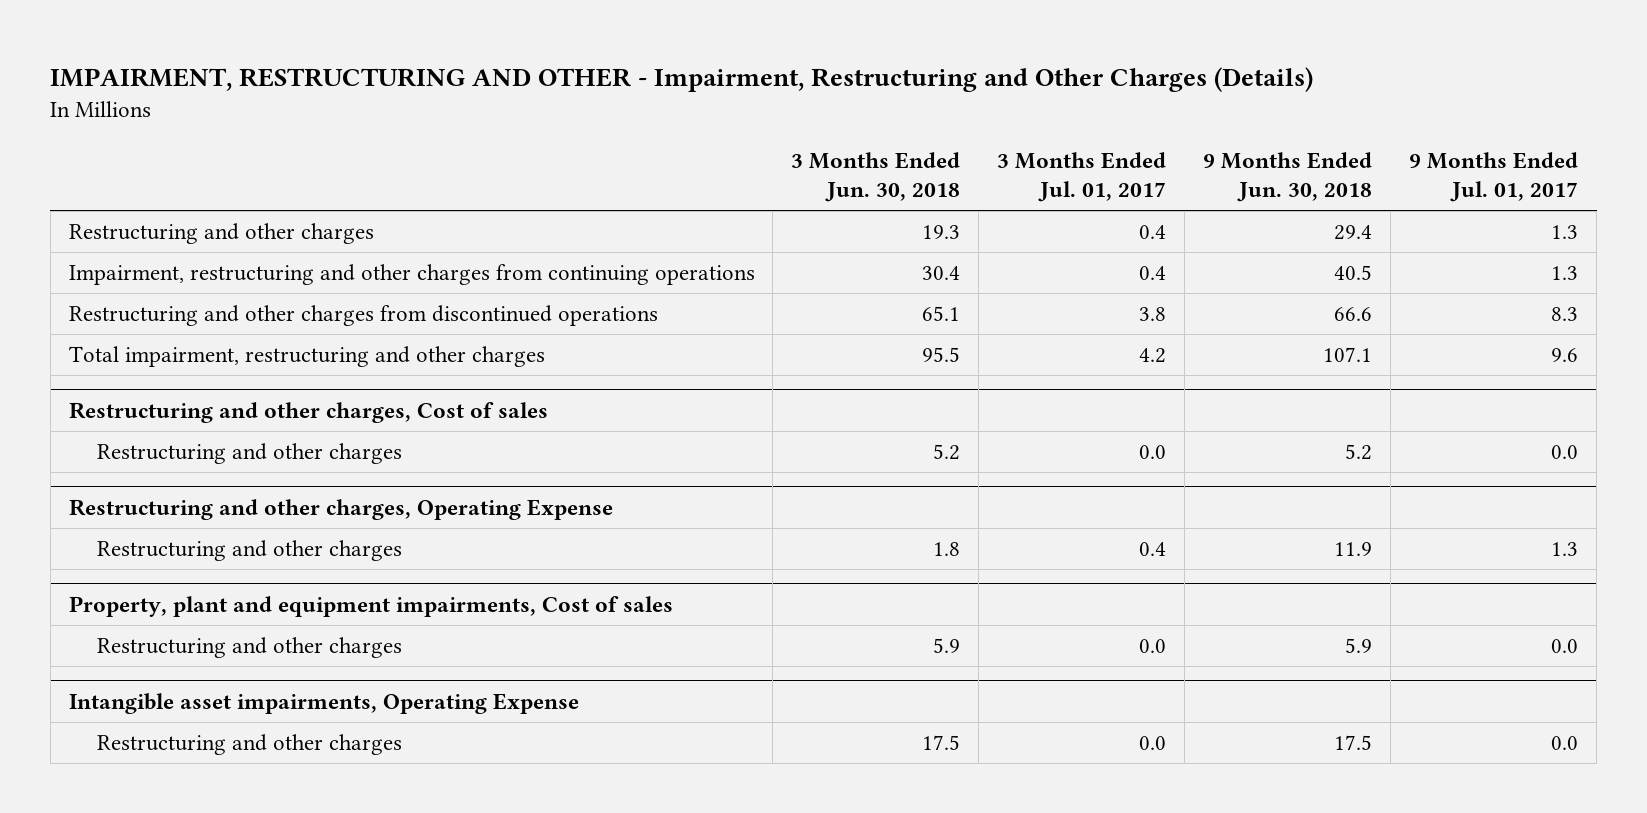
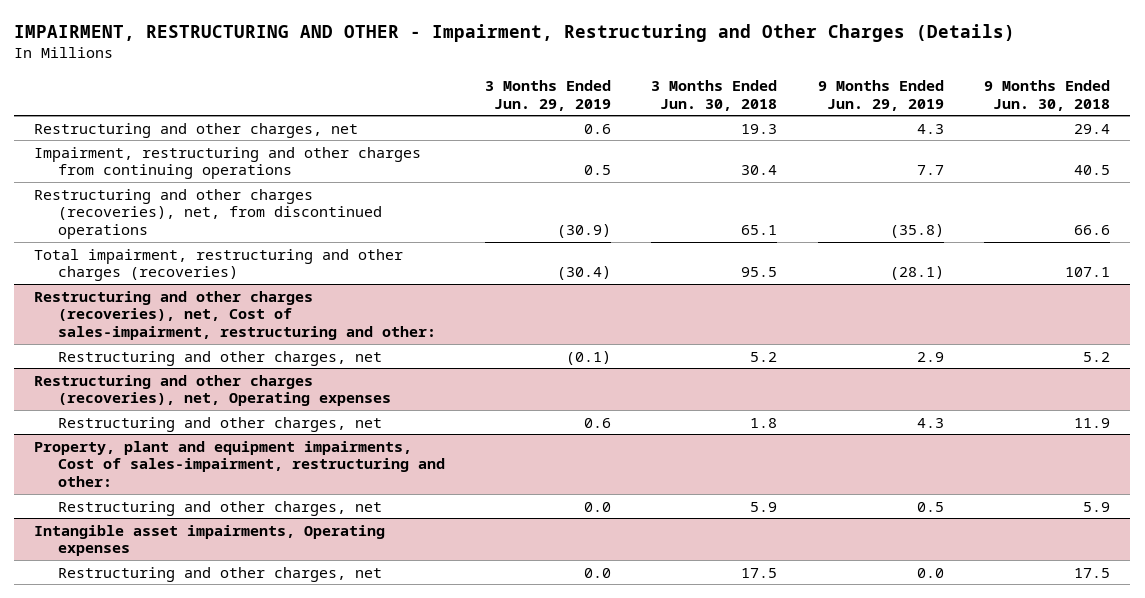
- | 3 Months Ended Jun. 30, 2018 | 3 Months Ended Jul. 01, 2017 | 9 Months Ended Jun. 30, 2018 | 9 Months Ended Jul. 01, 2017
+ | 3 Months Ended Jun. 29, 2019 | 3 Months Ended Jun. 30, 2018 | 9 Months Ended Jun. 29, 2019 | 9 Months Ended Jun. 30, 2018
- Restructuring and other charges | 19.3 | 0.4 | 29.4 | 1.3
+ Restructuring and other charges, net | 0.6 | 19.3 | 4.3 | 29.4
- Restructuring and other charges from discontinued operations | 65.1 | 3.8 | 66.6 | 8.3
- Total impairment, restructuring and other charges | 95.5 | 4.2 | 107.1 | 9.6
- Restructuring and other charges, Cost of sales
- Restructuring and other charges | 5.2 | 0.0 | 5.2 | 0.0
- Restructuring and other charges, Operating Expense
- Restructuring and other charges | 1.8 | 0.4 | 11.9 | 1.3
- Property, plant and equipment impairments, Cost of sales
- Restructuring and other charges | 5.9 | 0.0 | 5.9 | 0.0
- Intangible asset impairments, Operating Expense
- Restructuring and other charges | 17.5 | 0.0 | 17.5 | 0.0
+ Restructuring and other charges (recoveries), net, from discontinued operations | (30.9) | 65.1 | (35.8) | 66.6
+ Total impairment, restructuring and other charges (recoveries) | (30.4) | 95.5 | (28.1) | 107.1
+ Restructuring and other charges (recoveries), net, Cost of sales-impairment, restructuring and other:
+ Restructuring and other charges, net | (0.1) | 5.2 | 2.9 | 5.2
+ Restructuring and other charges (recoveries), net, Operating expenses
+ Restructuring and other charges, net | 0.6 | 1.8 | 4.3 | 11.9
+ Property, plant and equipment impairments, Cost of sales-impairment, restructuring and other:
+ Restructuring and other charges, net | 0.0 | 5.9 | 0.5 | 5.9
+ Intangible asset impairments, Operating expenses
+ Restructuring and other charges, net | 0.0 | 17.5 | 0.0 | 17.5

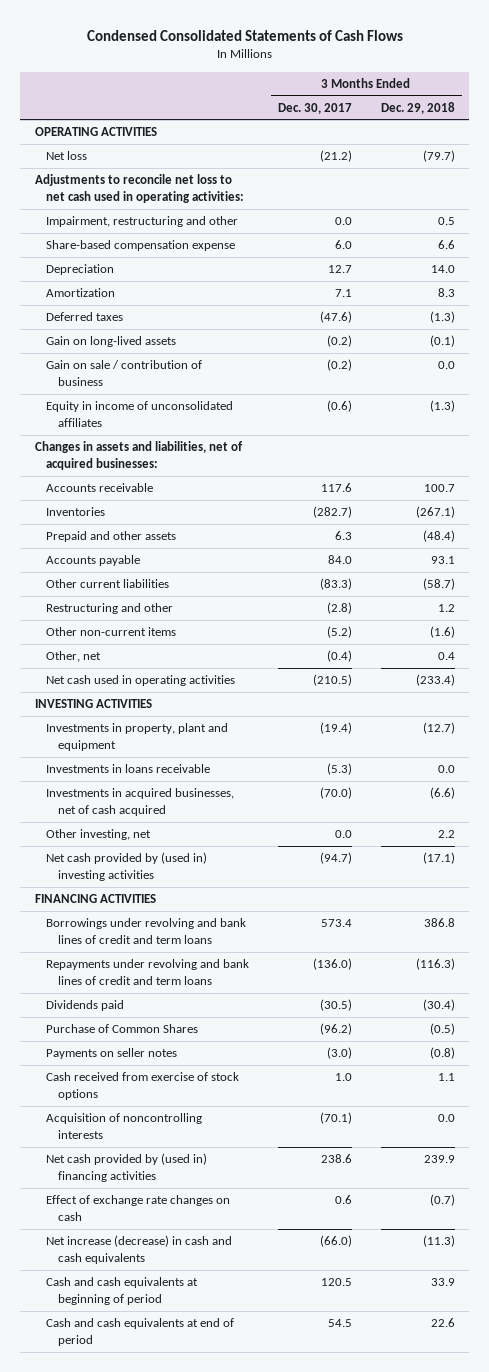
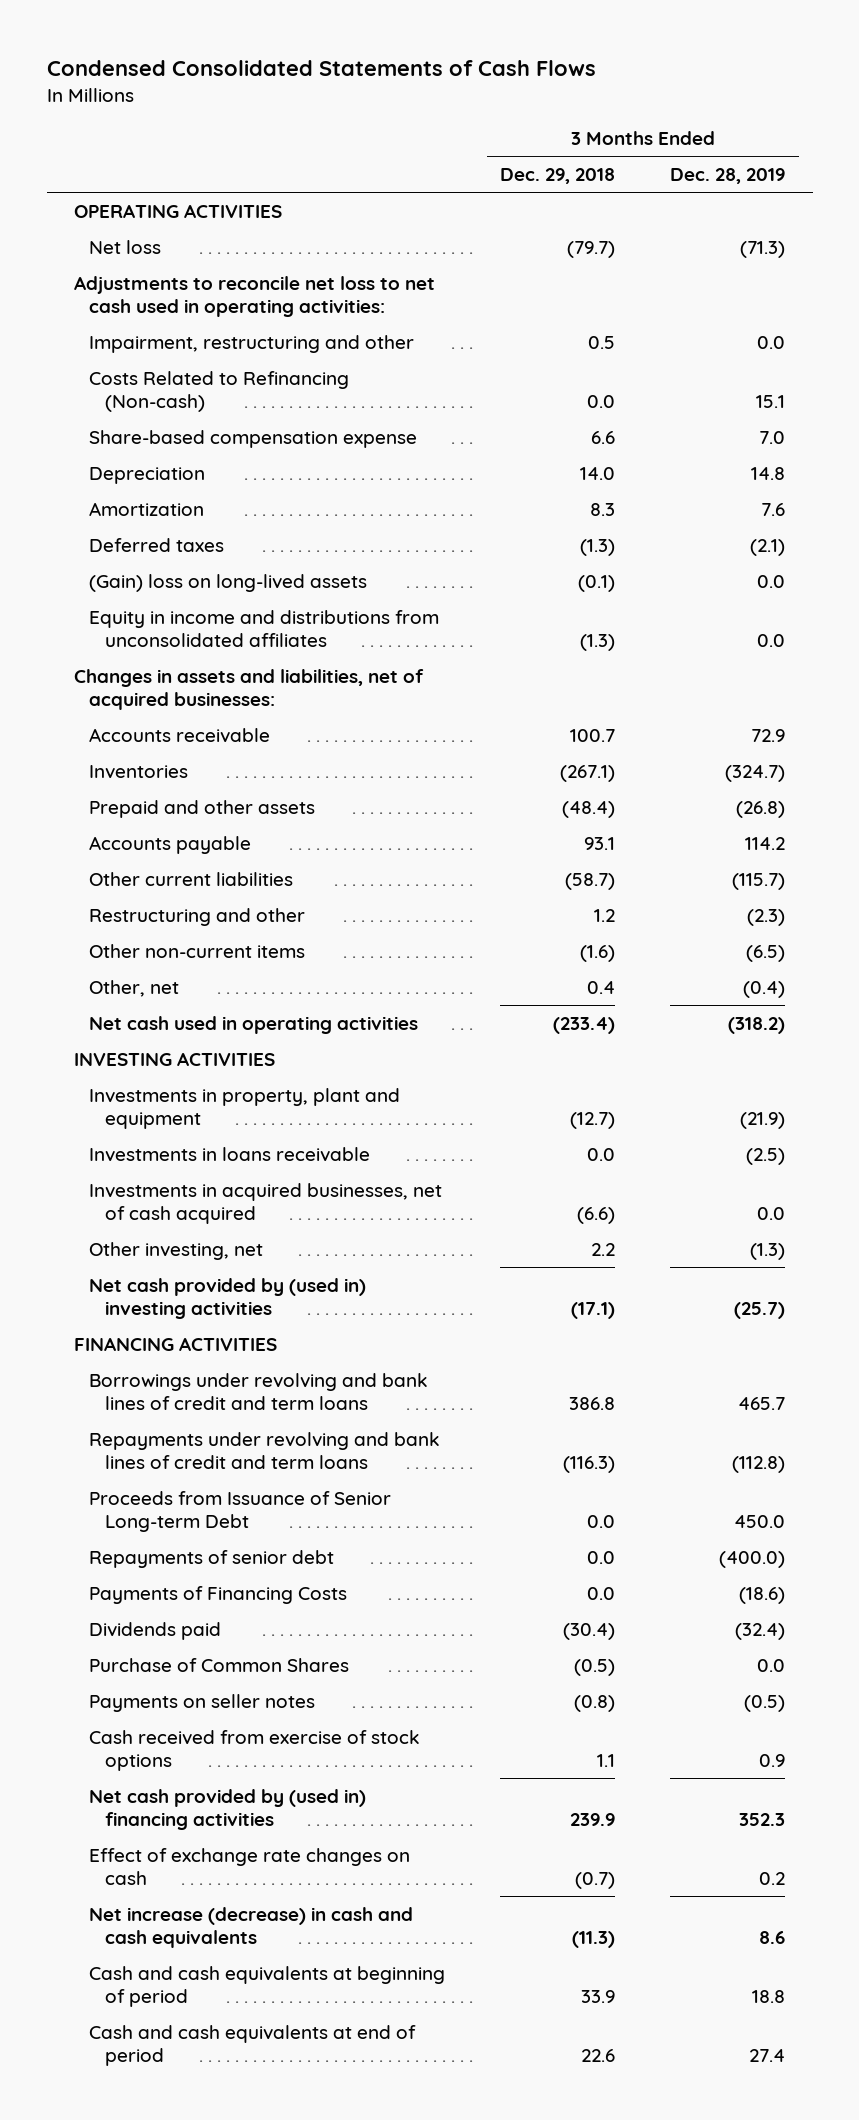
- | 3 Months Ended Dec. 30, 2017 | 3 Months Ended Dec. 29, 2018
+ | 3 Months Ended Dec. 29, 2018 | 3 Months Ended Dec. 28, 2019
+ Costs Related to Refinancing (Non-cash) | 0.0 | 15.1
- Gain on long-lived assets | (0.2) | (0.1)
- Gain on sale / contribution of business | (0.2) | 0.0
- Equity in income of unconsolidated affiliates | (0.6) | (1.3)
+ (Gain) loss on long-lived assets | (0.1) | 0.0
+ Equity in income and distributions from unconsolidated affiliates | (1.3) | 0.0
+ Proceeds from Issuance of Senior Long-term Debt | 0.0 | 450.0
+ Repayments of senior debt | 0.0 | (400.0)
+ Payments of Financing Costs | 0.0 | (18.6)
- Acquisition of noncontrolling interests | (70.1) | 0.0

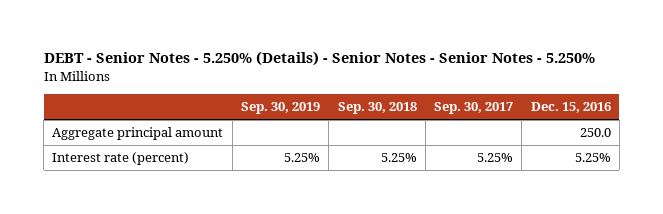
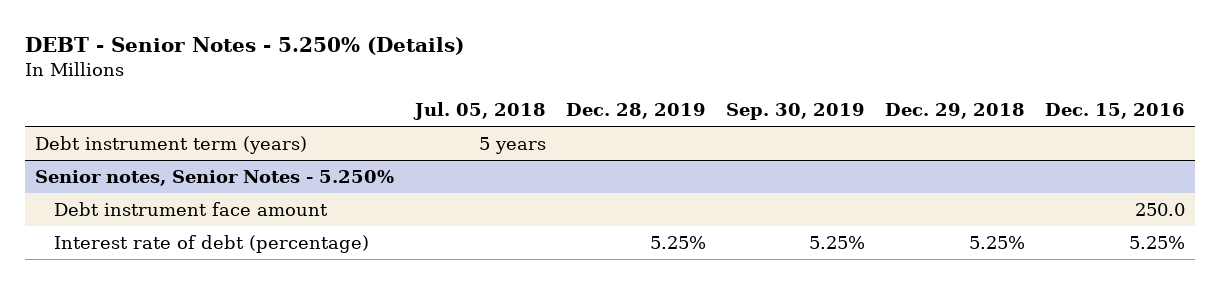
- DEBT - Senior Notes - 5.250% (Details) - Senior Notes - Senior Notes - 5.250%
+ DEBT - Senior Notes - 5.250% (Details)
- | Sep. 30, 2019 | Sep. 30, 2018 | Sep. 30, 2017 | Dec. 15, 2016
+ | Jul. 05, 2018 | Dec. 28, 2019 | Sep. 30, 2019 | Dec. 29, 2018 | Dec. 15, 2016
- Aggregate principal amount | | | | 250.0
- Interest rate (percent) | 5.25% | 5.25% | 5.25% | 5.25%
+ Debt instrument term (years) | 5 years | | | |
+ Senior notes, Senior Notes - 5.250%
+ Debt instrument face amount | | | | | 250.0
+ Interest rate of debt (percentage) | | 5.25% | 5.25% | 5.25% | 5.25%

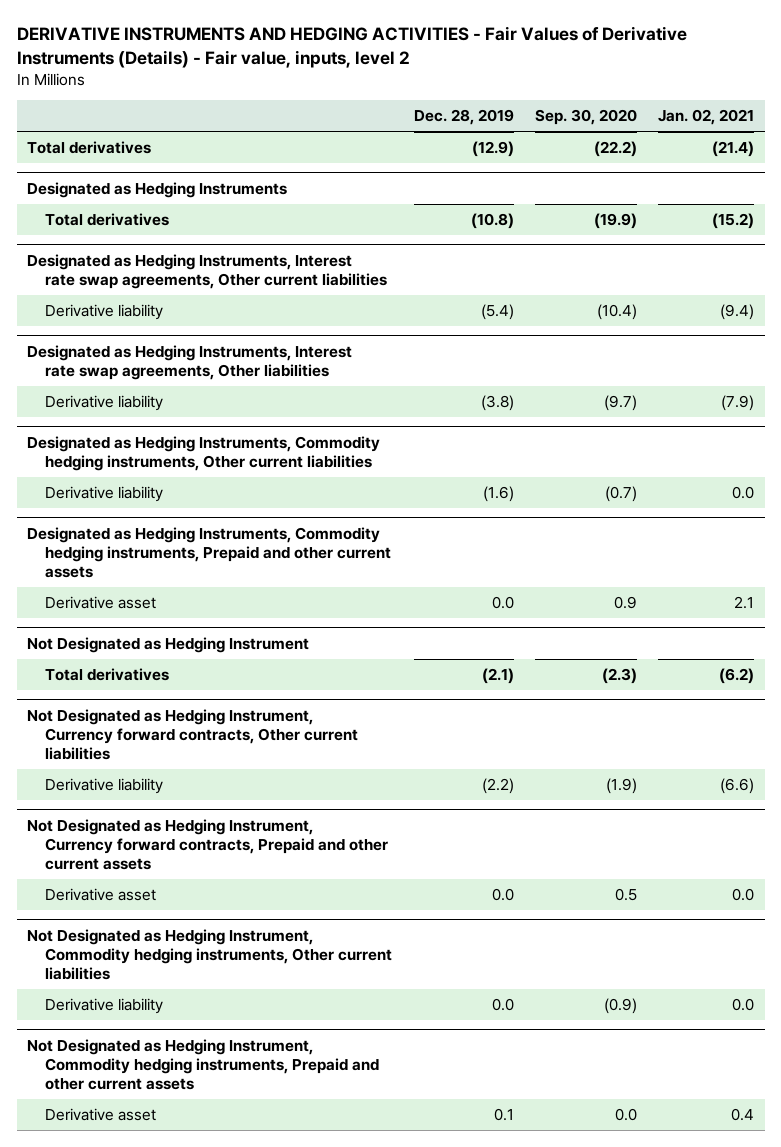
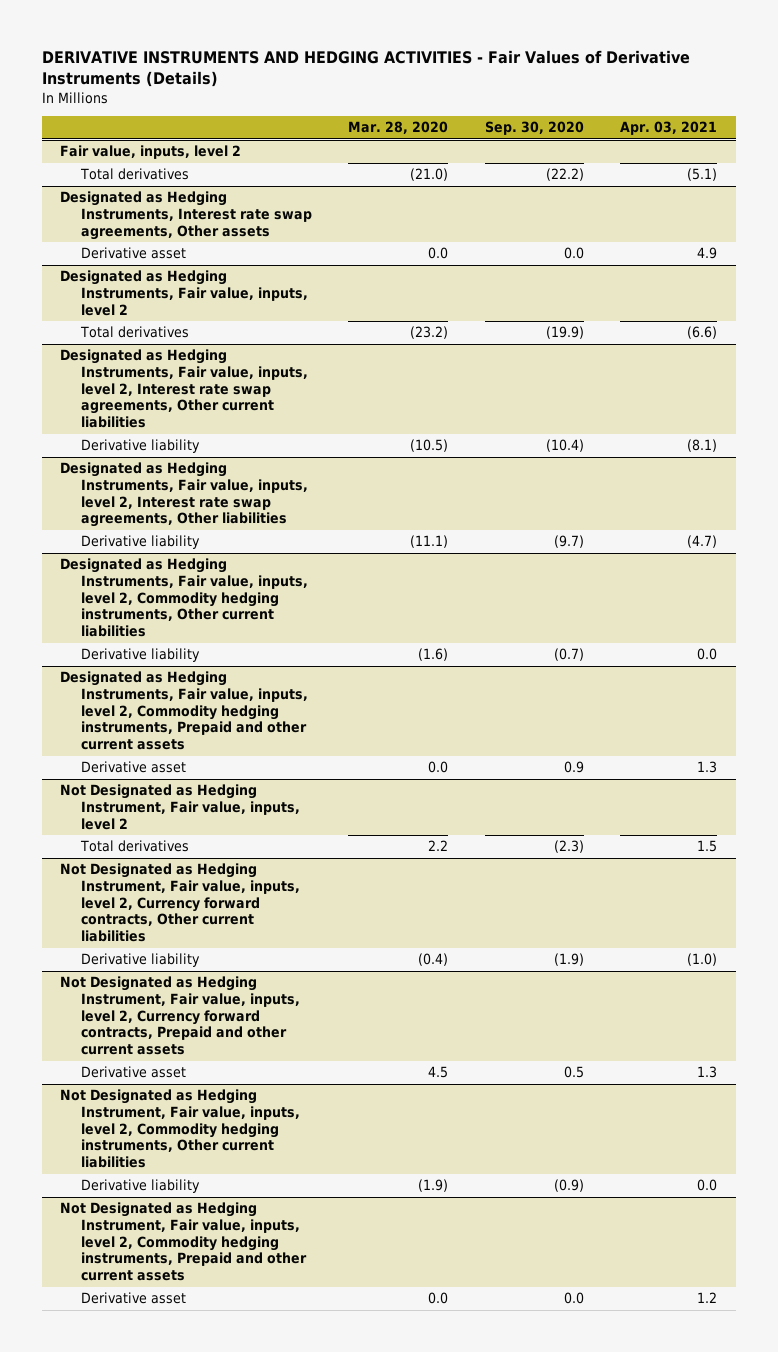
- DERIVATIVE INSTRUMENTS AND HEDGING ACTIVITIES - Fair Values of Derivative Instruments (Details) - Fair value, inputs, level 2
+ DERIVATIVE INSTRUMENTS AND HEDGING ACTIVITIES - Fair Values of Derivative Instruments (Details)
- | Dec. 28, 2019 | Sep. 30, 2020 | Jan. 02, 2021
+ | Mar. 28, 2020 | Sep. 30, 2020 | Apr. 03, 2021
+ Fair value, inputs, level 2
- Designated as Hedging Instruments
+ Designated as Hedging Instruments, Interest rate swap agreements, Other assets
+ Derivative asset | 0.0 | 0.0 | 4.9
+ Designated as Hedging Instruments, Fair value, inputs, level 2
- Designated as Hedging Instruments, Interest rate swap agreements, Other current liabilities
+ Designated as Hedging Instruments, Fair value, inputs, level 2, Interest rate swap agreements, Other current liabilities
- Designated as Hedging Instruments, Interest rate swap agreements, Other liabilities
+ Designated as Hedging Instruments, Fair value, inputs, level 2, Interest rate swap agreements, Other liabilities
- Designated as Hedging Instruments, Commodity hedging instruments, Other current liabilities
+ Designated as Hedging Instruments, Fair value, inputs, level 2, Commodity hedging instruments, Other current liabilities
- Designated as Hedging Instruments, Commodity hedging instruments, Prepaid and other current assets
+ Designated as Hedging Instruments, Fair value, inputs, level 2, Commodity hedging instruments, Prepaid and other current assets
- Not Designated as Hedging Instrument
+ Not Designated as Hedging Instrument, Fair value, inputs, level 2
- Not Designated as Hedging Instrument, Currency forward contracts, Other current liabilities
+ Not Designated as Hedging Instrument, Fair value, inputs, level 2, Currency forward contracts, Other current liabilities
- Not Designated as Hedging Instrument, Currency forward contracts, Prepaid and other current assets
+ Not Designated as Hedging Instrument, Fair value, inputs, level 2, Currency forward contracts, Prepaid and other current assets
- Not Designated as Hedging Instrument, Commodity hedging instruments, Other current liabilities
+ Not Designated as Hedging Instrument, Fair value, inputs, level 2, Commodity hedging instruments, Other current liabilities
- Not Designated as Hedging Instrument, Commodity hedging instruments, Prepaid and other current assets
+ Not Designated as Hedging Instrument, Fair value, inputs, level 2, Commodity hedging instruments, Prepaid and other current assets

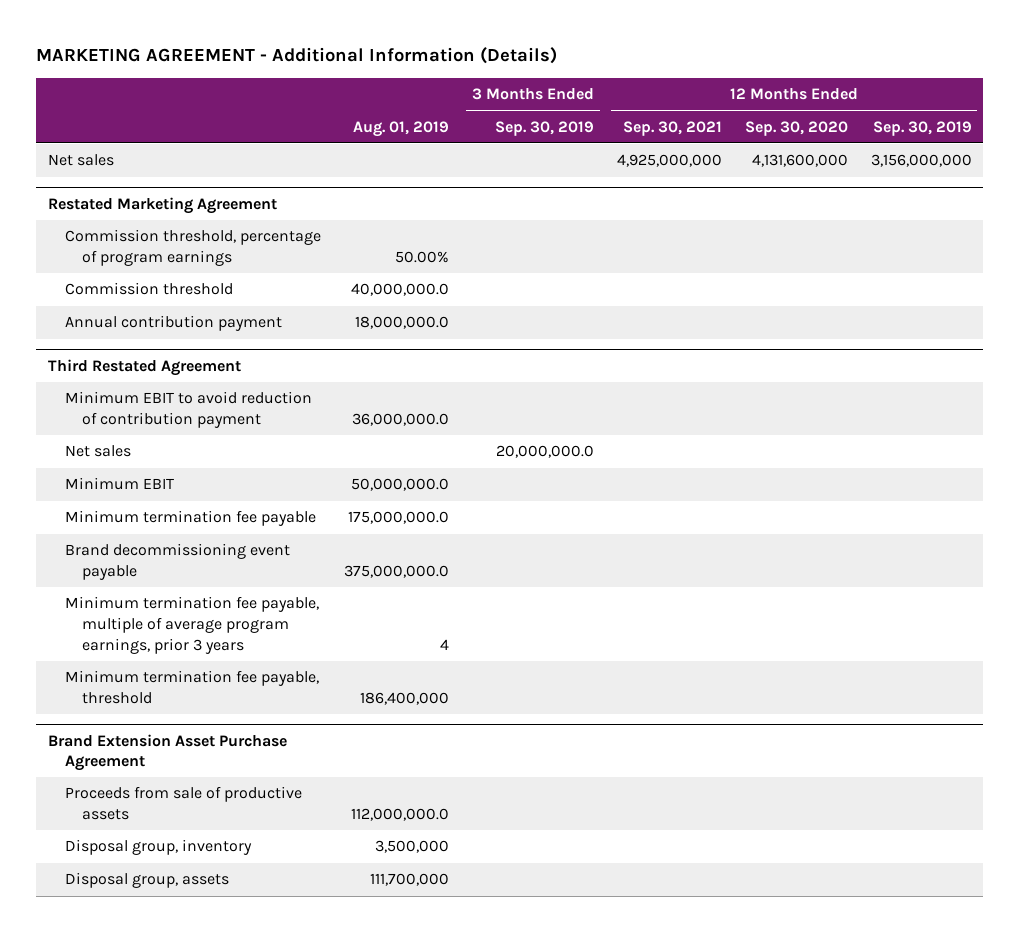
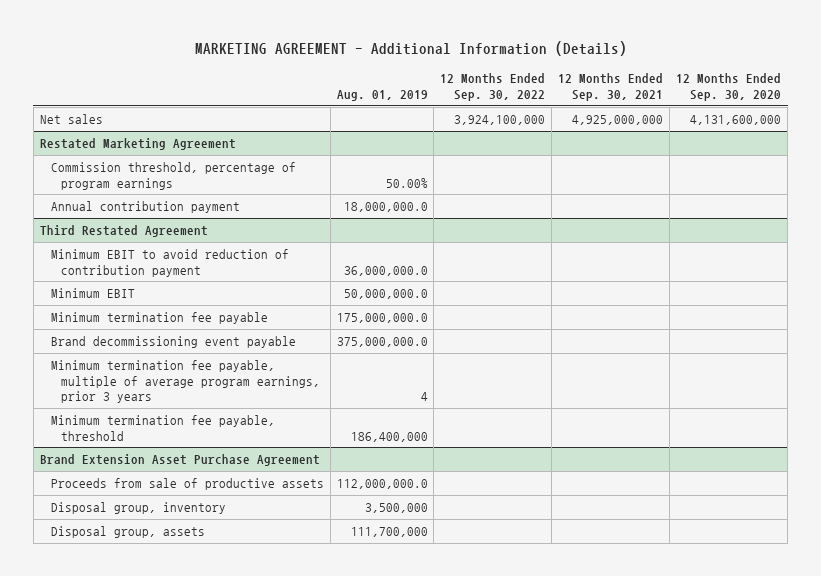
- | Aug. 01, 2019 | 3 Months Ended Sep. 30, 2019 | 12 Months Ended Sep. 30, 2021 | 12 Months Ended Sep. 30, 2020 | 12 Months Ended Sep. 30, 2019
+ | Aug. 01, 2019 | 12 Months Ended Sep. 30, 2022 | 12 Months Ended Sep. 30, 2021 | 12 Months Ended Sep. 30, 2020
@ Restated Marketing Agreement
- Commission threshold | 40,000,000.0 | | | |
@ Third Restated Agreement
- Net sales | | 20,000,000.0 | | |

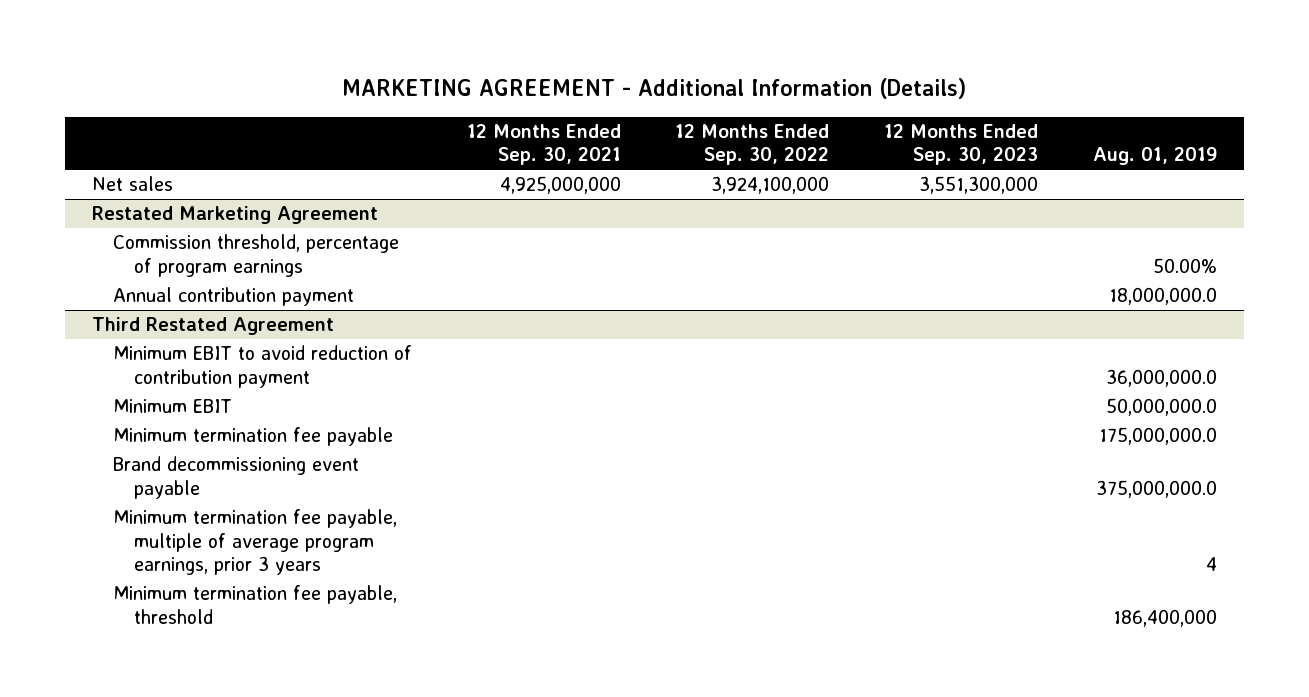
- | Aug. 01, 2019 | 12 Months Ended Sep. 30, 2022 | 12 Months Ended Sep. 30, 2021 | 12 Months Ended Sep. 30, 2020
+ | 12 Months Ended Sep. 30, 2021 | 12 Months Ended Sep. 30, 2022 | 12 Months Ended Sep. 30, 2023 | Aug. 01, 2019
- Brand Extension Asset Purchase Agreement
- Proceeds from sale of productive assets | 112,000,000.0 | | |
- Disposal group, inventory | 3,500,000 | | |
- Disposal group, assets | 111,700,000 | | |

